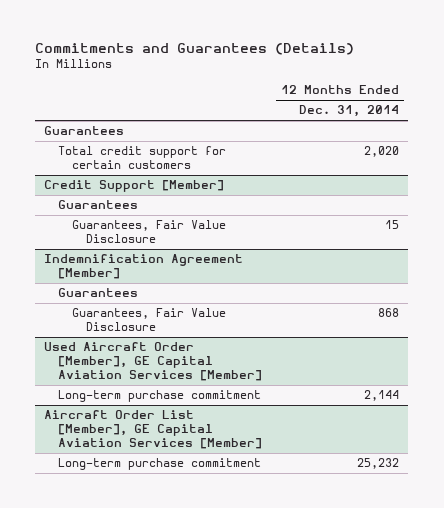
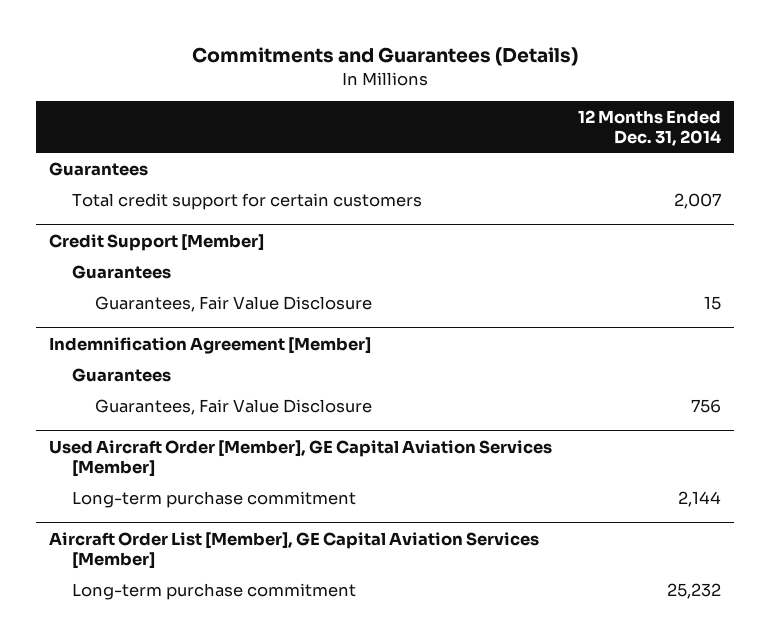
- Total credit support for certain customers | 2,020
+ Total credit support for certain customers | 2,007
@ Indemnification Agreement [Member]
- Guarantees, Fair Value Disclosure | 868
+ Guarantees, Fair Value Disclosure | 756

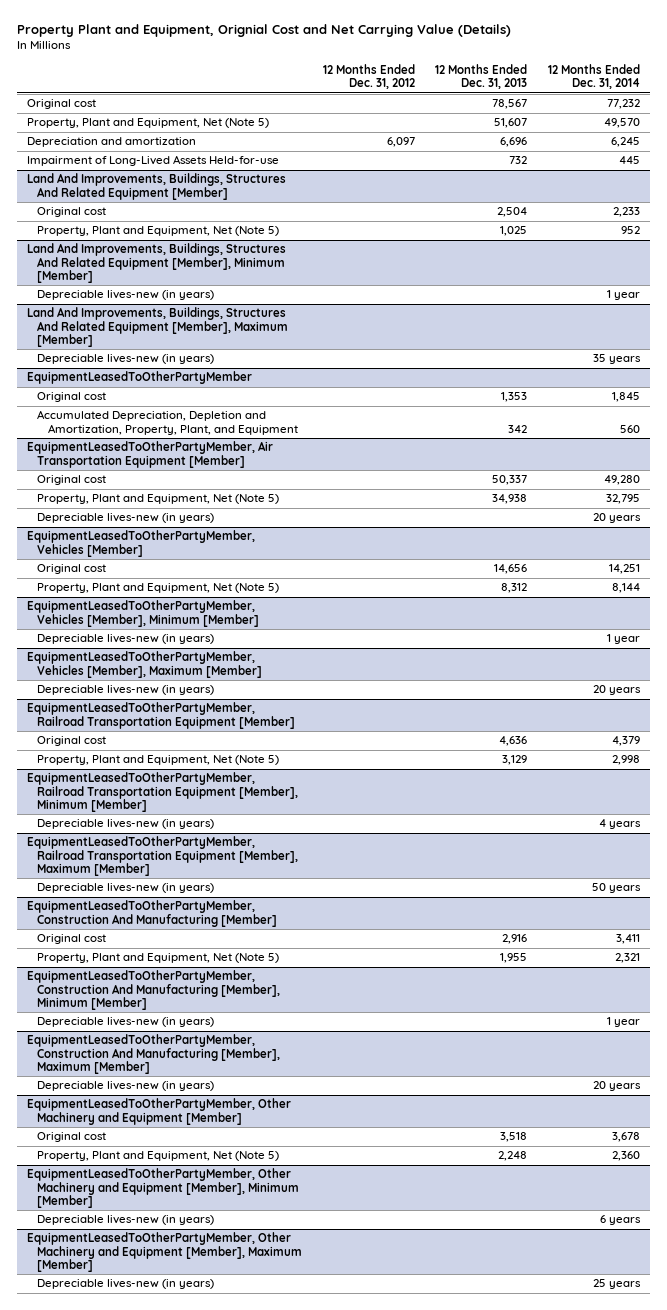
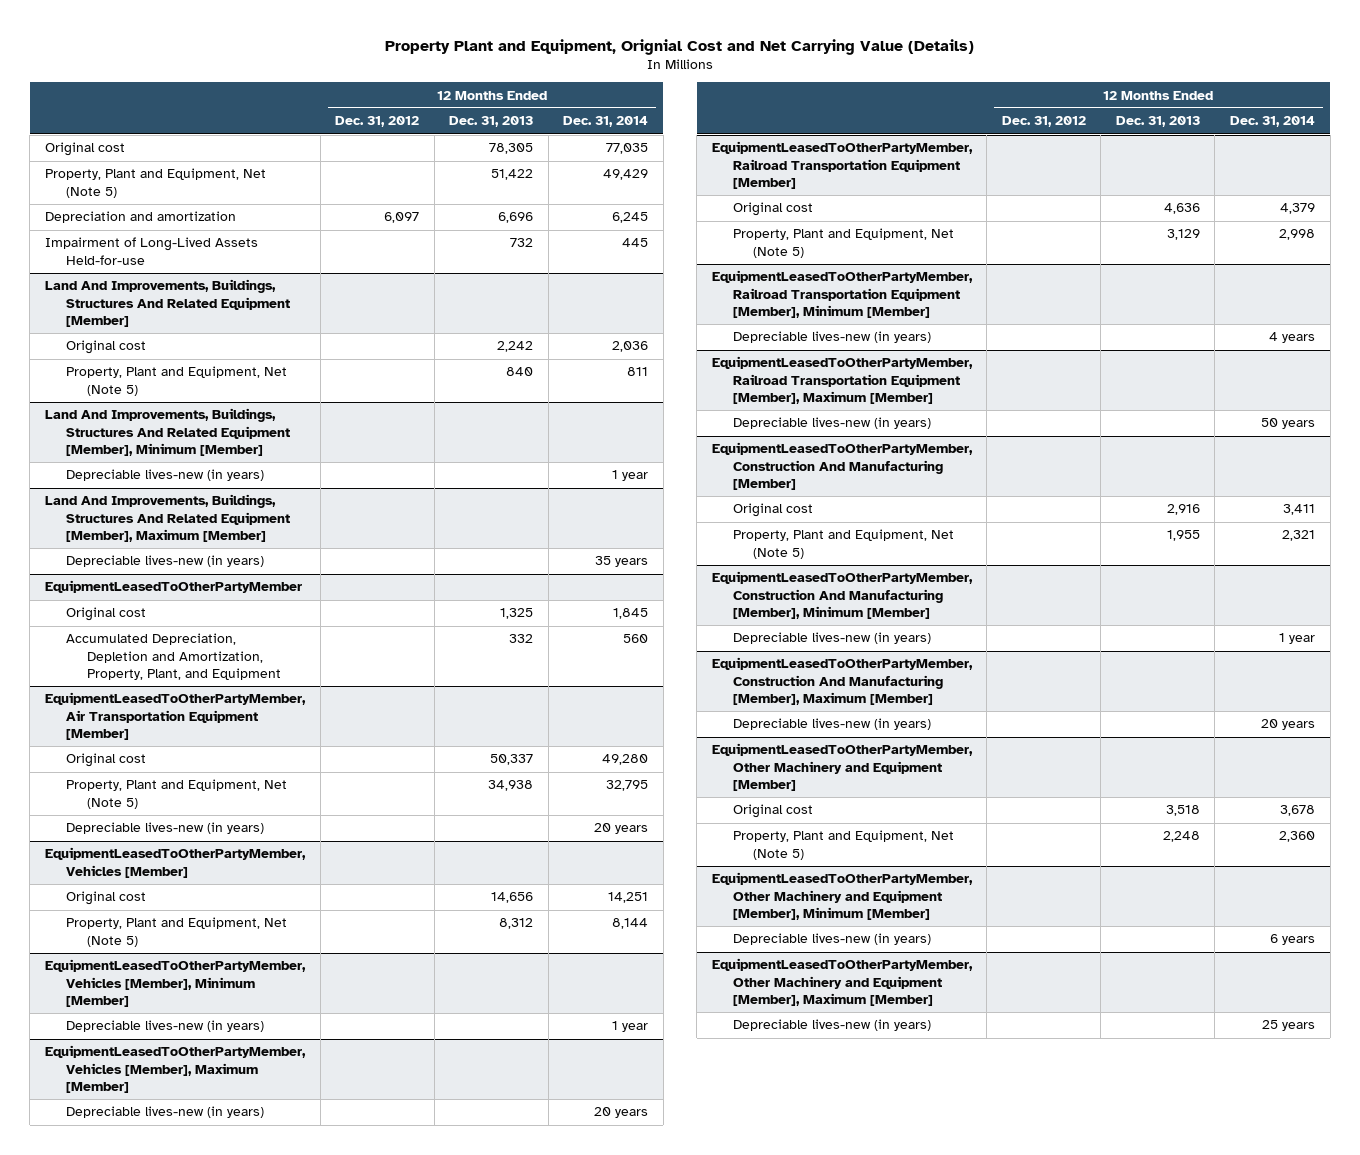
- Original cost | | 78,567 | 77,232
- Property, Plant and Equipment, Net (Note 5) | | 51,607 | 49,570
+ Original cost | | 78,305 | 77,035
+ Property, Plant and Equipment, Net (Note 5) | | 51,422 | 49,429
@ Land And Improvements, Buildings, Structures And Related Equipment [Member]
- Original cost | | 2,504 | 2,233
- Property, Plant and Equipment, Net (Note 5) | | 1,025 | 952
+ Original cost | | 2,242 | 2,036
+ Property, Plant and Equipment, Net (Note 5) | | 840 | 811
@ EquipmentLeasedToOtherPartyMember
- Original cost | | 1,353 | 1,845
- Accumulated Depreciation, Depletion and Amortization, Property, Plant, and Equipment | | 342 | 560
+ Original cost | | 1,325 | 1,845
+ Accumulated Depreciation, Depletion and Amortization, Property, Plant, and Equipment | | 332 | 560

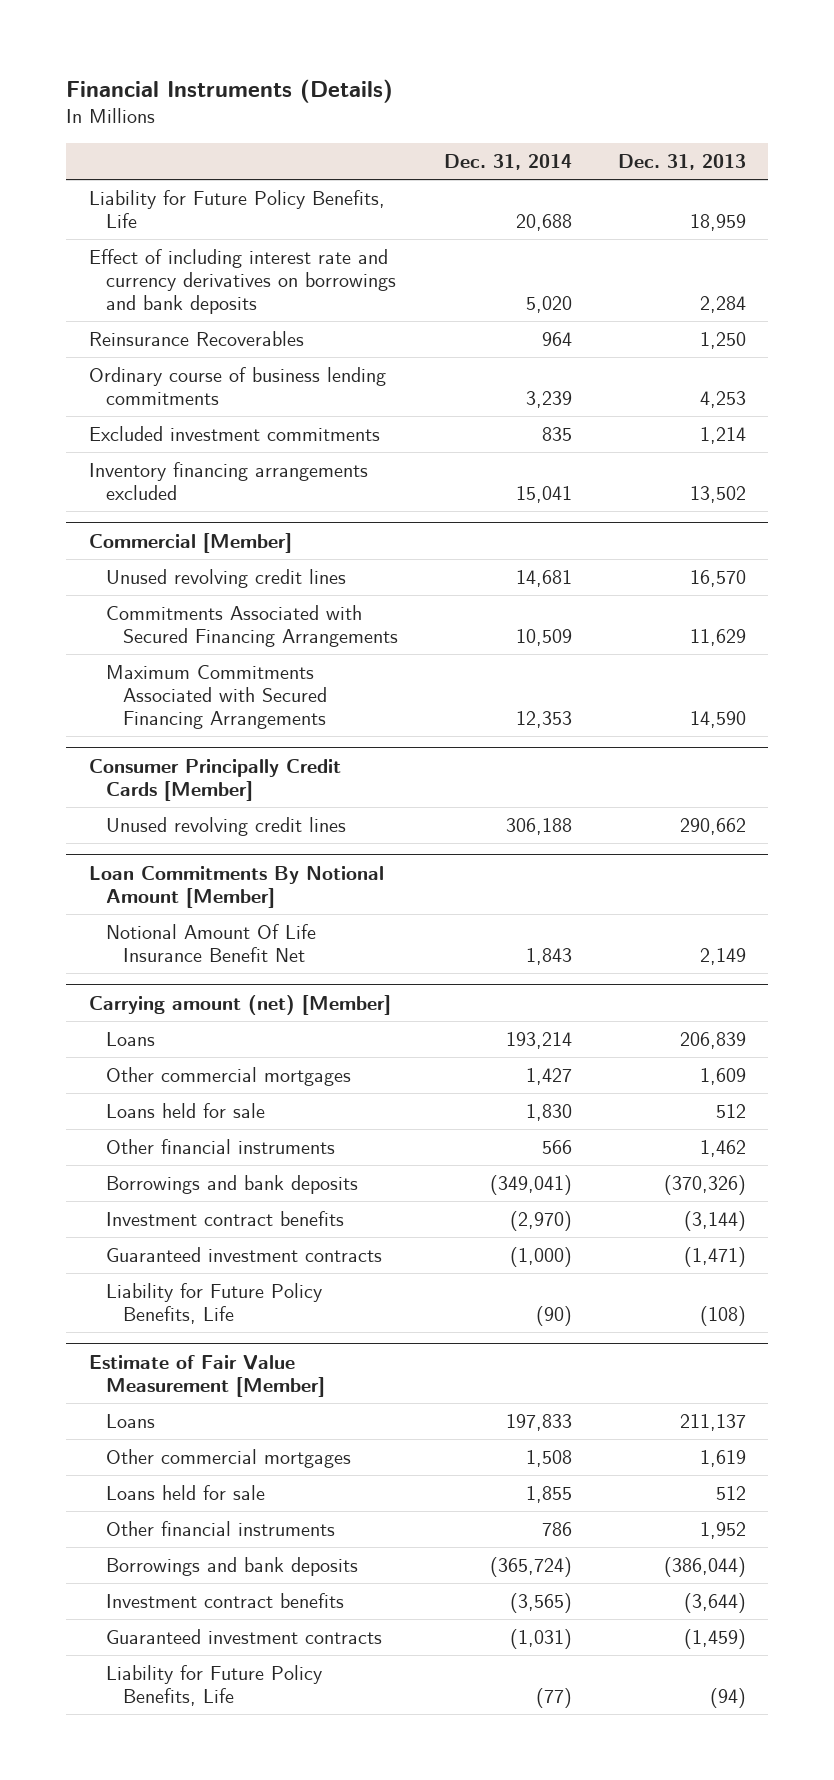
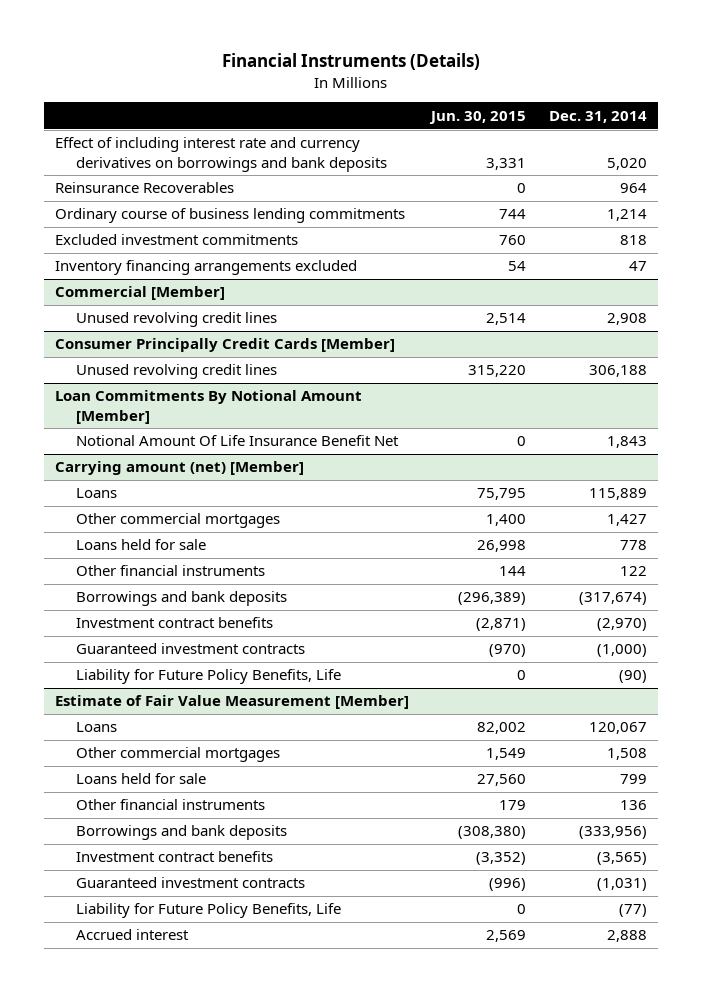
- | Dec. 31, 2014 | Dec. 31, 2013
+ | Jun. 30, 2015 | Dec. 31, 2014
- Liability for Future Policy Benefits, Life | 20,688 | 18,959
- Ordinary course of business lending commitments | 3,239 | 4,253
- Excluded investment commitments | 835 | 1,214
- Inventory financing arrangements excluded | 15,041 | 13,502
+ Ordinary course of business lending commitments | 744 | 1,214
+ Excluded investment commitments | 760 | 818
+ Inventory financing arrangements excluded | 54 | 47
@ Commercial [Member]
- Unused revolving credit lines | 14,681 | 16,570
- Commitments Associated with Secured Financing Arrangements | 10,509 | 11,629
- Maximum Commitments Associated with Secured Financing Arrangements | 12,353 | 14,590
+ Unused revolving credit lines | 2,514 | 2,908
@ Carrying amount (net) [Member]
- Loans | 193,214 | 206,839
+ Loans | 75,795 | 115,889
- Loans held for sale | 1,830 | 512
- Other financial instruments | 566 | 1,462
- Borrowings and bank deposits | (349,041) | (370,326)
+ Loans held for sale | 26,998 | 778
+ Other financial instruments | 144 | 122
+ Borrowings and bank deposits | (296,389) | (317,674)
@ Estimate of Fair Value Measurement [Member]
- Loans | 197,833 | 211,137
+ Loans | 82,002 | 120,067
- Loans held for sale | 1,855 | 512
- Other financial instruments | 786 | 1,952
- Borrowings and bank deposits | (365,724) | (386,044)
+ Loans held for sale | 27,560 | 799
+ Other financial instruments | 179 | 136
+ Borrowings and bank deposits | (308,380) | (333,956)
+ Accrued interest | 2,569 | 2,888

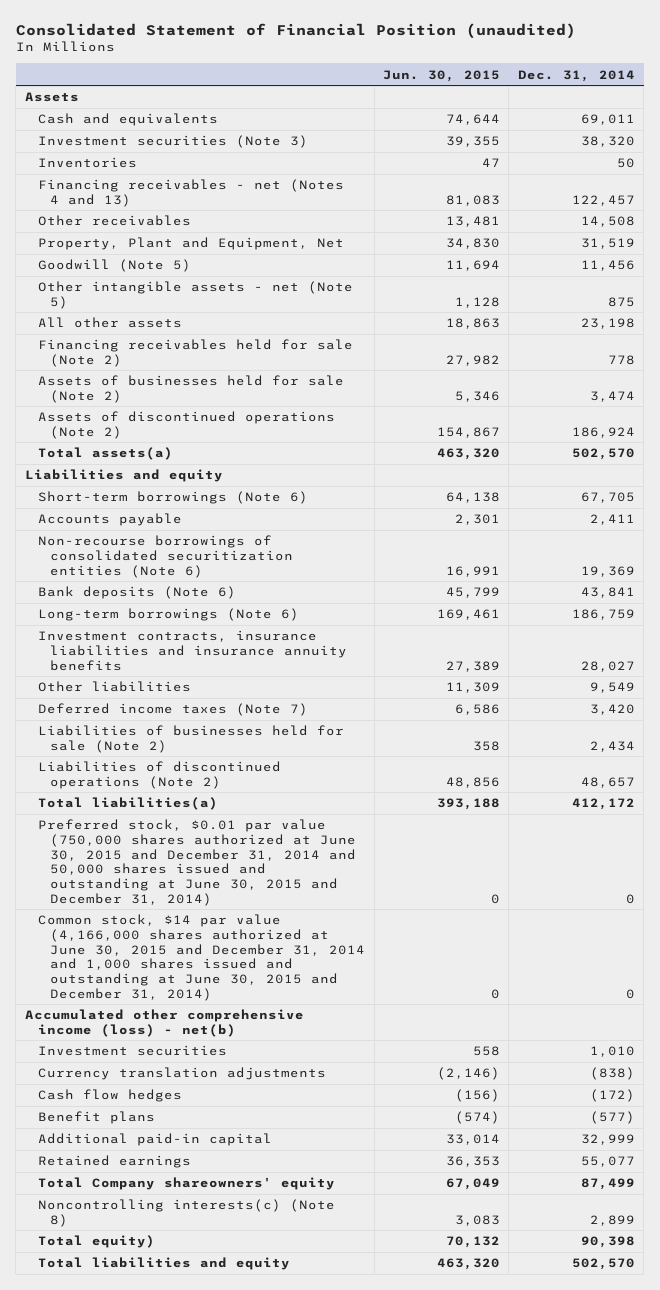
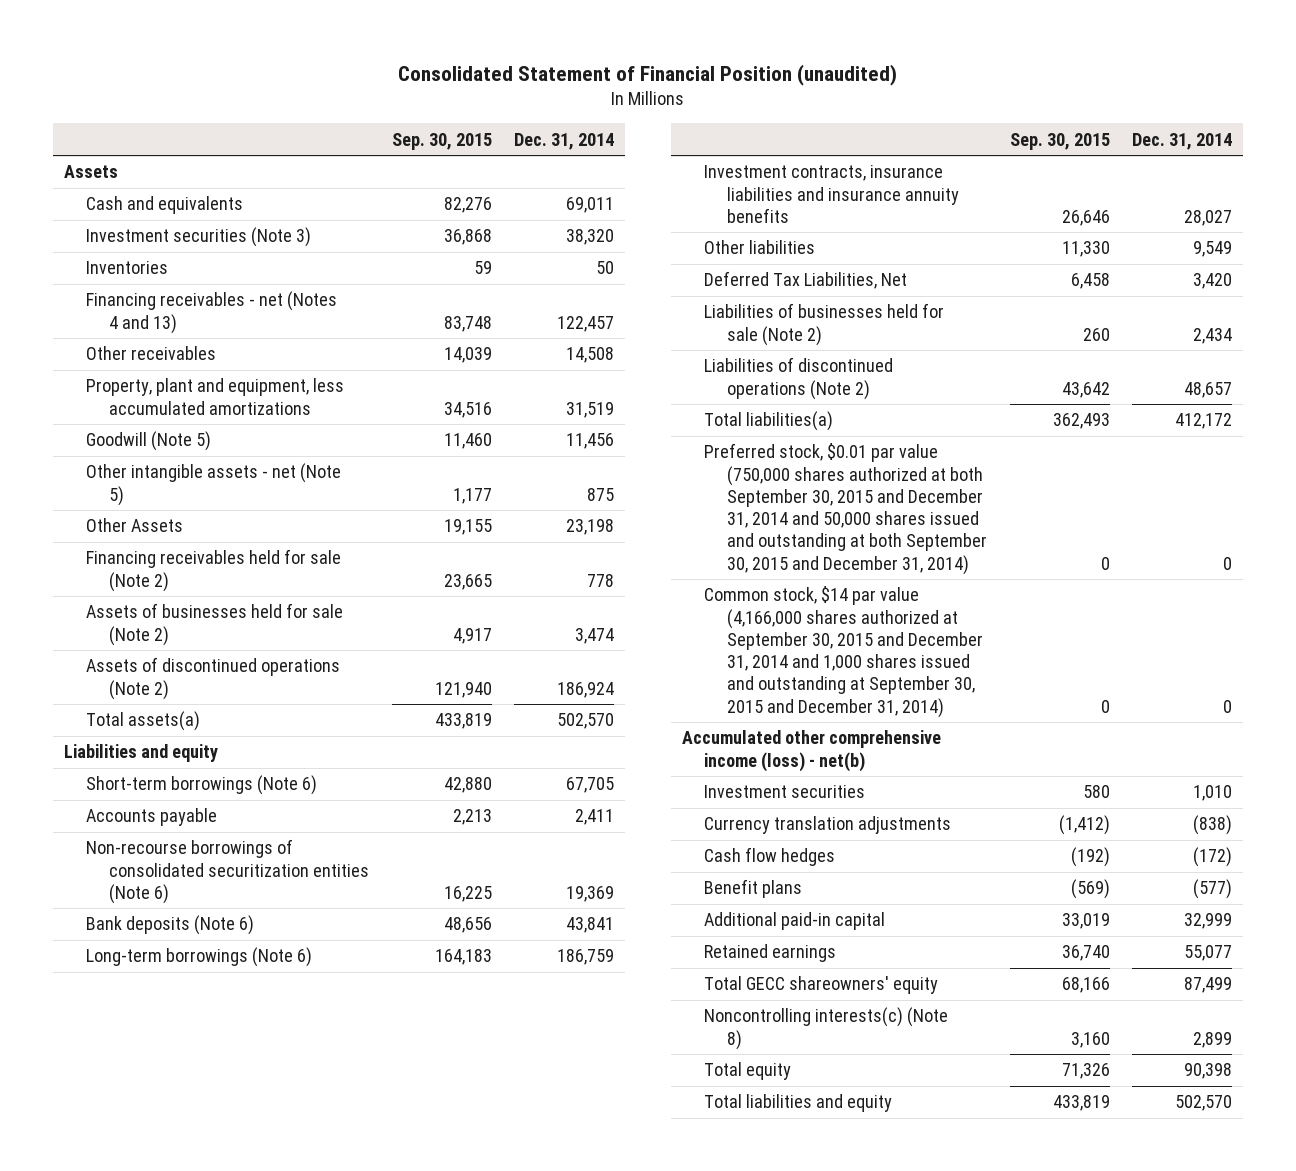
- | Jun. 30, 2015 | Dec. 31, 2014
+ | Sep. 30, 2015 | Dec. 31, 2014
- Property, Plant and Equipment, Net | 34,830 | 31,519
+ Property, plant and equipment, less accumulated amortizations | 34,516 | 31,519
- All other assets | 18,863 | 23,198
+ Other Assets | 19,155 | 23,198
- Deferred income taxes (Note 7) | 6,586 | 3,420
+ Deferred Tax Liabilities, Net | 6,458 | 3,420
- Preferred stock, $0.01 par value (750,000 shares authorized at June 30, 2015 and December 31, 2014 and 50,000 shares issued and outstanding at June 30, 2015 and December 31, 2014) | 0 | 0
- Common stock, $14 par value (4,166,000 shares authorized at June 30, 2015 and December 31, 2014 and 1,000 shares issued and outstanding at June 30, 2015 and December 31, 2014) | 0 | 0
+ Preferred stock, $0.01 par value (750,000 shares authorized at both September 30, 2015 and December 31, 2014 and 50,000 shares issued and outstanding at both September 30, 2015 and December 31, 2014) | 0 | 0
+ Common stock, $14 par value (4,166,000 shares authorized at September 30, 2015 and December 31, 2014 and 1,000 shares issued and outstanding at September 30, 2015 and December 31, 2014) | 0 | 0
- Total Company shareowners' equity | 67,049 | 87,499
+ Total GECC shareowners' equity | 68,166 | 87,499
- Total equity) | 70,132 | 90,398
+ Total equity | 71,326 | 90,398

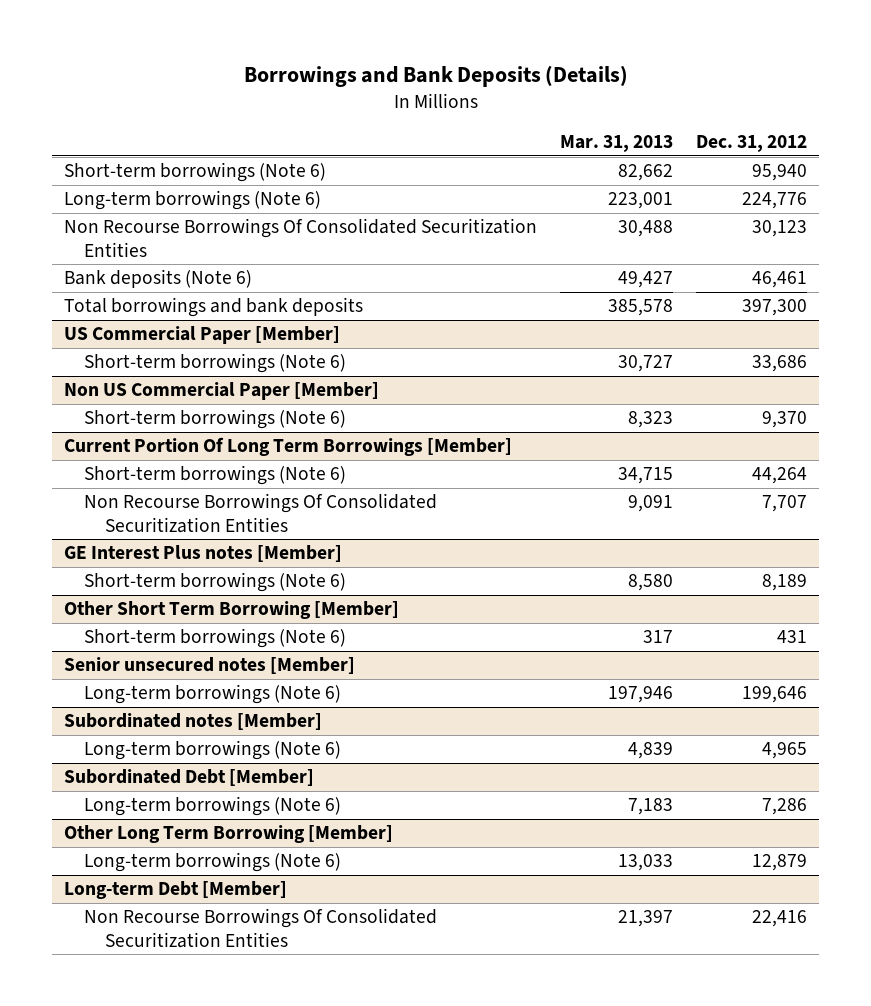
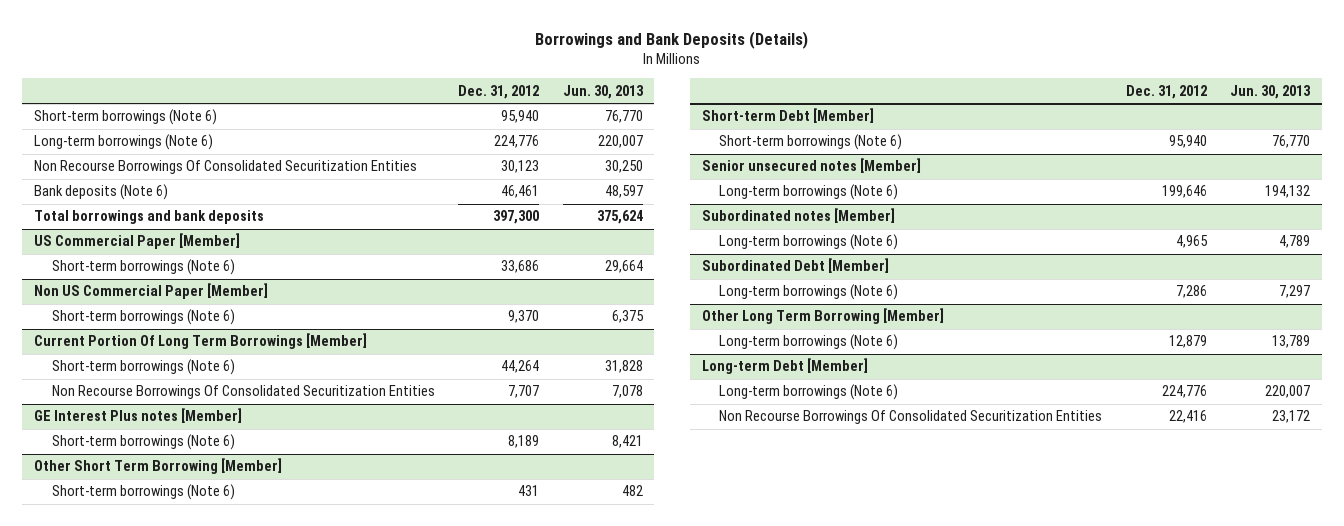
- | Mar. 31, 2013 | Dec. 31, 2012
+ | Dec. 31, 2012 | Jun. 30, 2013
+ Short-term Debt [Member]
+ Short-term borrowings (Note 6) | 95,940 | 76,770
@ Long-term Debt [Member]
+ Long-term borrowings (Note 6) | 224,776 | 220,007

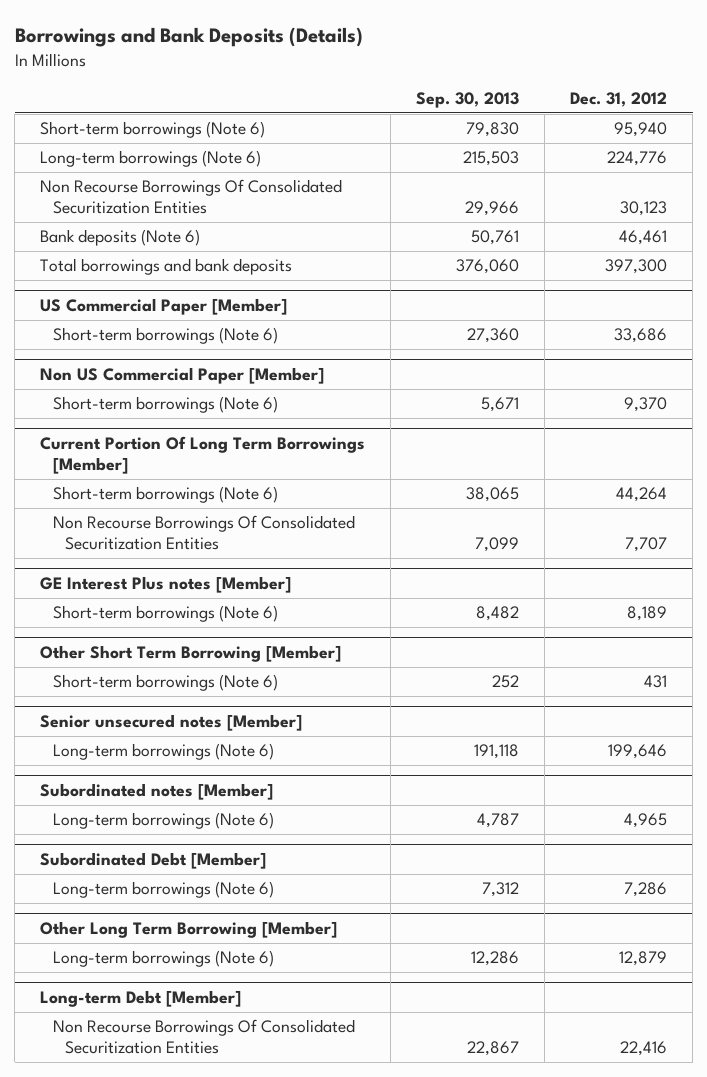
- | Dec. 31, 2012 | Jun. 30, 2013
+ | Sep. 30, 2013 | Dec. 31, 2012
- Short-term Debt [Member]
- Short-term borrowings (Note 6) | 95,940 | 76,770
@ Long-term Debt [Member]
- Long-term borrowings (Note 6) | 224,776 | 220,007

